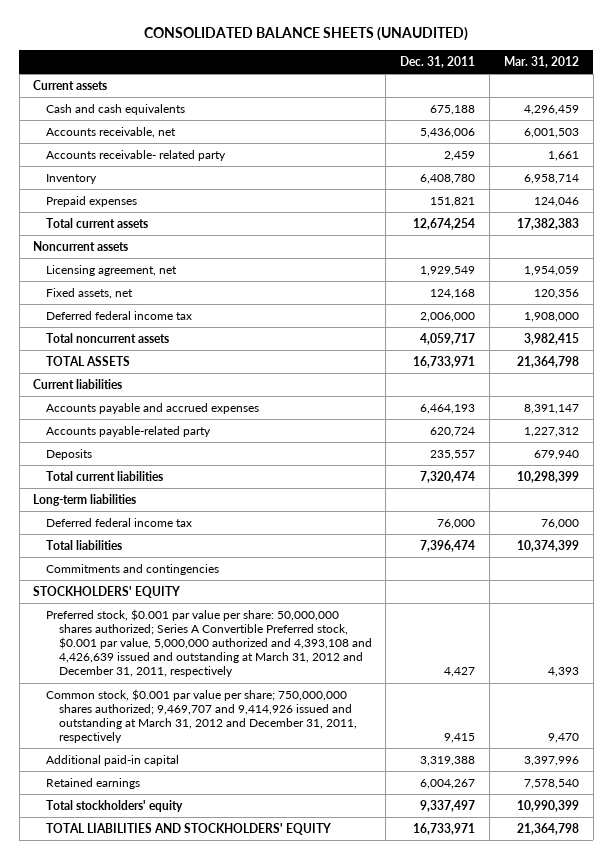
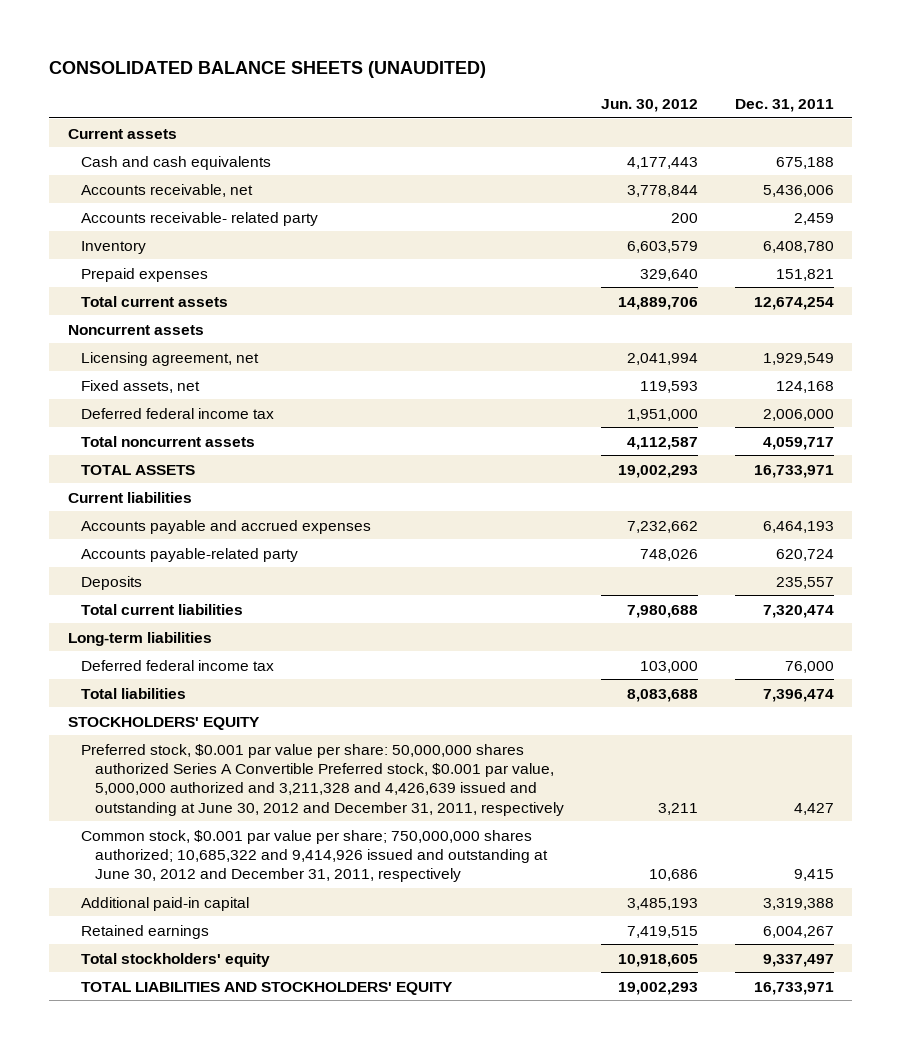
- | Dec. 31, 2011 | Mar. 31, 2012
+ | Jun. 30, 2012 | Dec. 31, 2011
- Commitments and contingencies
- Preferred stock, $0.001 par value per share: 50,000,000 shares authorized; Series A Convertible Preferred stock, $0.001 par value, 5,000,000 authorized and 4,393,108 and 4,426,639 issued and outstanding at March 31, 2012 and December 31, 2011, respectively | 4,427 | 4,393
- Common stock, $0.001 par value per share; 750,000,000 shares authorized; 9,469,707 and 9,414,926 issued and outstanding at March 31, 2012 and December 31, 2011, respectively | 9,415 | 9,470
+ Preferred stock, $0.001 par value per share: 50,000,000 shares authorized Series A Convertible Preferred stock, $0.001 par value, 5,000,000 authorized and 3,211,328 and 4,426,639 issued and outstanding at June 30, 2012 and December 31, 2011, respectively | 3,211 | 4,427
+ Common stock, $0.001 par value per share; 750,000,000 shares authorized; 10,685,322 and 9,414,926 issued and outstanding at June 30, 2012 and December 31, 2011, respectively | 10,686 | 9,415

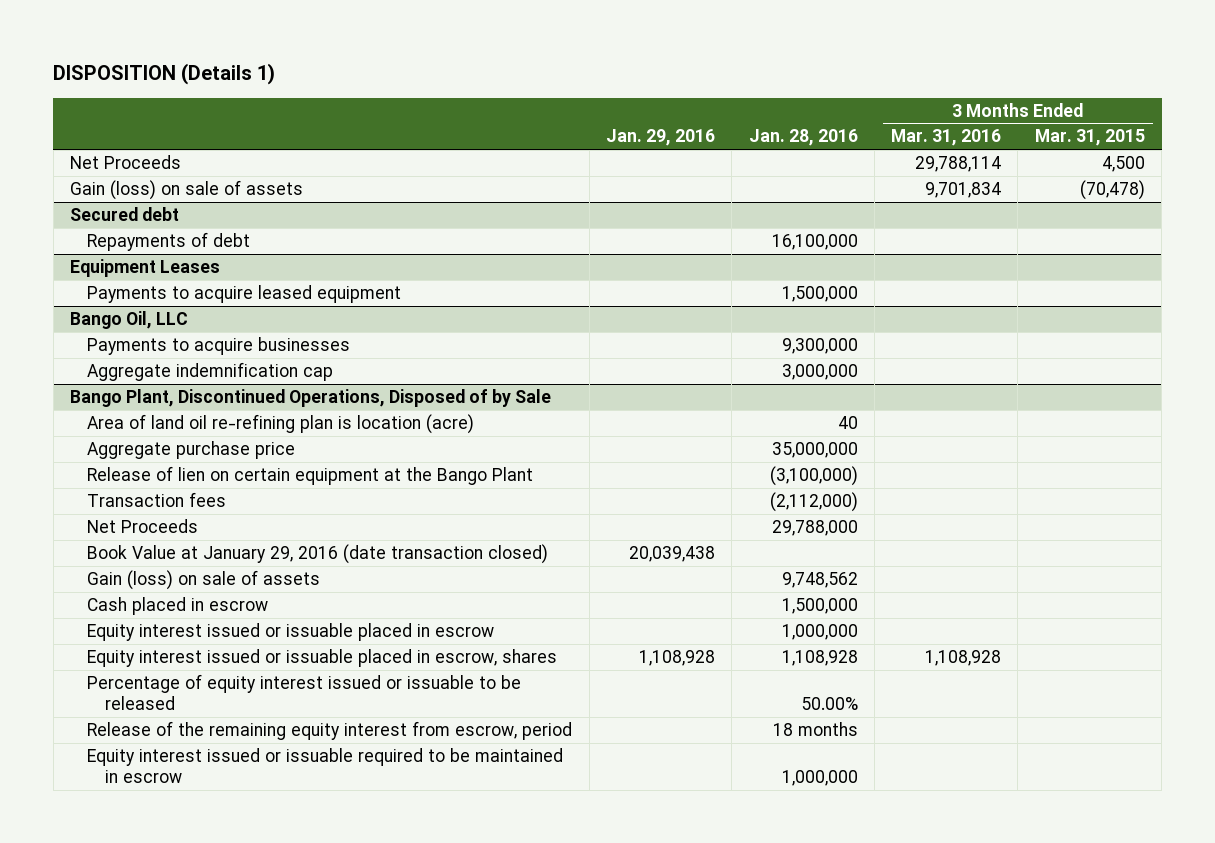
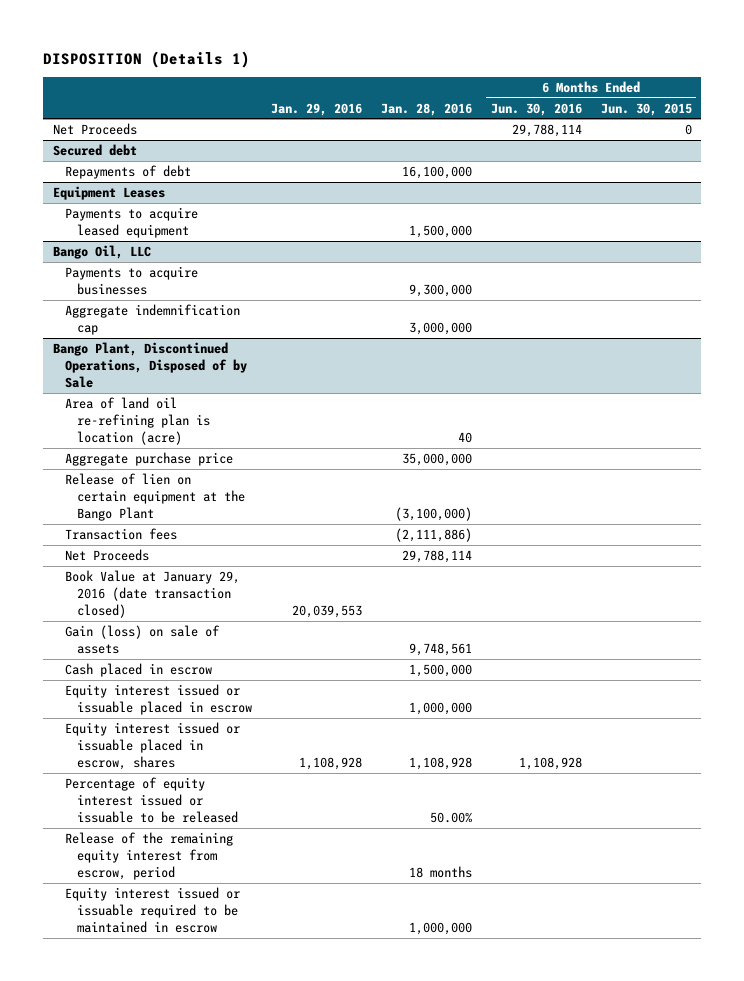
- | Jan. 29, 2016 | Jan. 28, 2016 | 3 Months Ended Mar. 31, 2016 | 3 Months Ended Mar. 31, 2015
+ | Jan. 29, 2016 | Jan. 28, 2016 | 6 Months Ended Jun. 30, 2016 | 6 Months Ended Jun. 30, 2015
- Gain (loss) on sale of assets | | | 9,701,834 | (70,478)
@ Bango Plant, Discontinued Operations, Disposed of by Sale
- Transaction fees | | (2,112,000) | |
- Net Proceeds | | 29,788,000 | |
- Book Value at January 29, 2016 (date transaction closed) | 20,039,438 | | |
- Gain (loss) on sale of assets | | 9,748,562 | |
+ Transaction fees | | (2,111,886) | |
+ Net Proceeds | | 29,788,114 | |
+ Book Value at January 29, 2016 (date transaction closed) | 20,039,553 | | |
+ Gain (loss) on sale of assets | | 9,748,561 | |

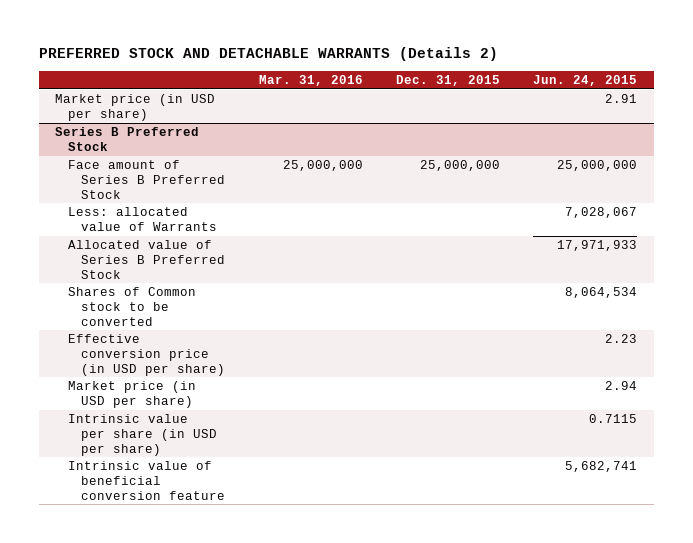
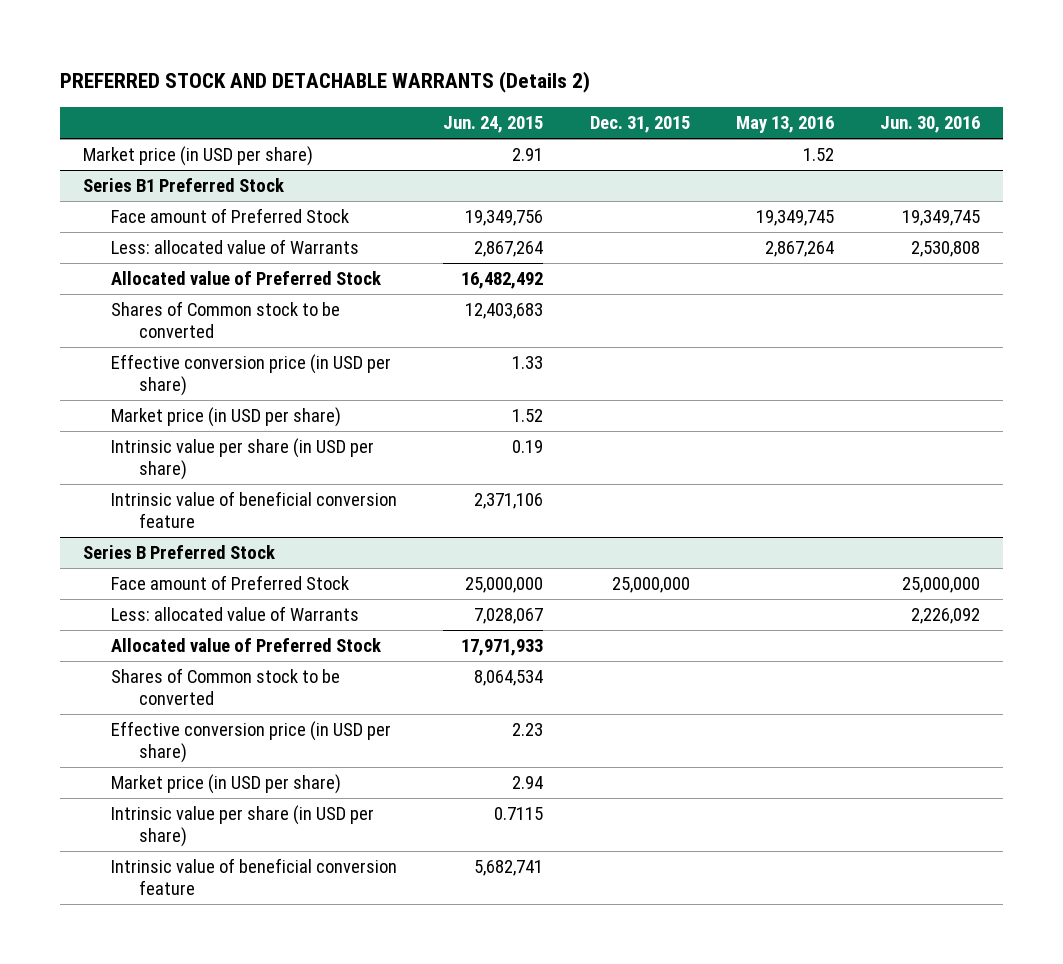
- | Mar. 31, 2016 | Dec. 31, 2015 | Jun. 24, 2015
+ | Jun. 24, 2015 | Dec. 31, 2015 | May 13, 2016 | Jun. 30, 2016
+ Series B1 Preferred Stock
+ Face amount of Preferred Stock | 19,349,756 | | 19,349,745 | 19,349,745
+ Less: allocated value of Warrants | 2,867,264 | | 2,867,264 | 2,530,808
+ Allocated value of Preferred Stock | 16,482,492 | | |
+ Shares of Common stock to be converted | 12,403,683 | | |
+ Effective conversion price (in USD per share) | 1.33 | | |
+ Market price (in USD per share) | 1.52 | | |
+ Intrinsic value per share (in USD per share) | 0.19 | | |
+ Intrinsic value of beneficial conversion feature | 2,371,106 | | |
@ Series B Preferred Stock
- Face amount of Series B Preferred Stock | 25,000,000 | 25,000,000 | 25,000,000
+ Face amount of Preferred Stock | 25,000,000 | 25,000,000 | | 25,000,000
- Allocated value of Series B Preferred Stock | | | 17,971,933
+ Allocated value of Preferred Stock | 17,971,933 | | |

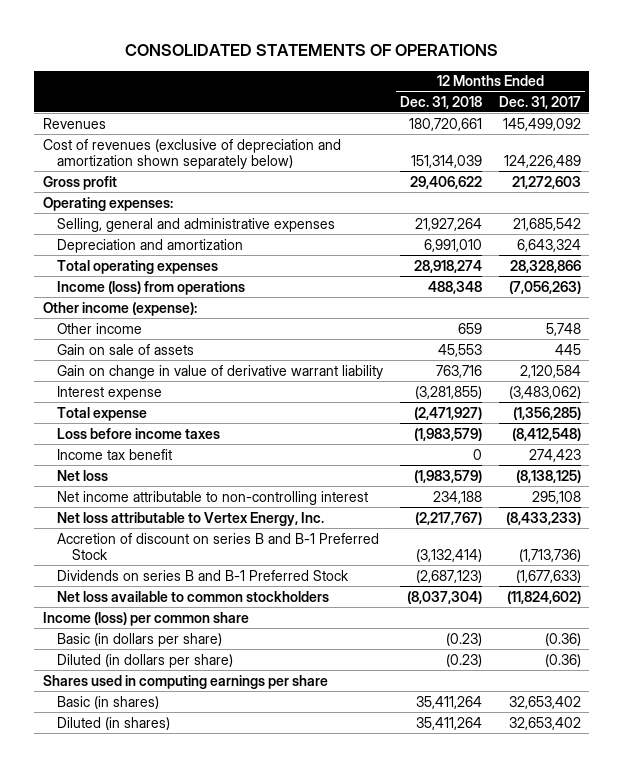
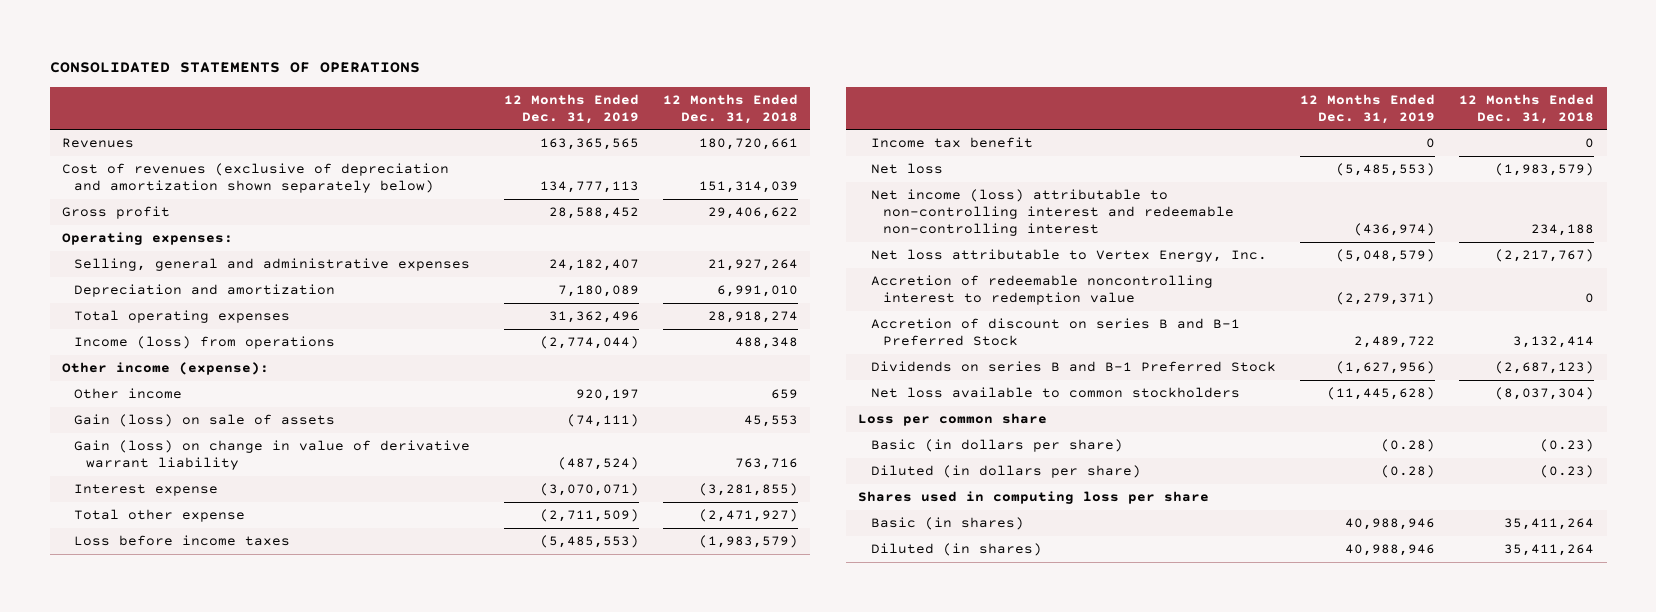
- | 12 Months Ended Dec. 31, 2018 | 12 Months Ended Dec. 31, 2017
+ | 12 Months Ended Dec. 31, 2019 | 12 Months Ended Dec. 31, 2018
- Gain on sale of assets | 45,553 | 445
- Gain on change in value of derivative warrant liability | 763,716 | 2,120,584
+ Gain (loss) on sale of assets | (74,111) | 45,553
+ Gain (loss) on change in value of derivative warrant liability | (487,524) | 763,716
- Total expense | (2,471,927) | (1,356,285)
+ Total other expense | (2,711,509) | (2,471,927)
- Net income attributable to non-controlling interest | 234,188 | 295,108
+ Net income (loss) attributable to non-controlling interest and redeemable non-controlling interest | (436,974) | 234,188
- Accretion of discount on series B and B-1 Preferred Stock | (3,132,414) | (1,713,736)
+ Accretion of redeemable noncontrolling interest to redemption value | (2,279,371) | 0
+ Accretion of discount on series B and B-1 Preferred Stock | 2,489,722 | 3,132,414
- Income (loss) per common share
+ Loss per common share
- Shares used in computing earnings per share
+ Shares used in computing loss per share

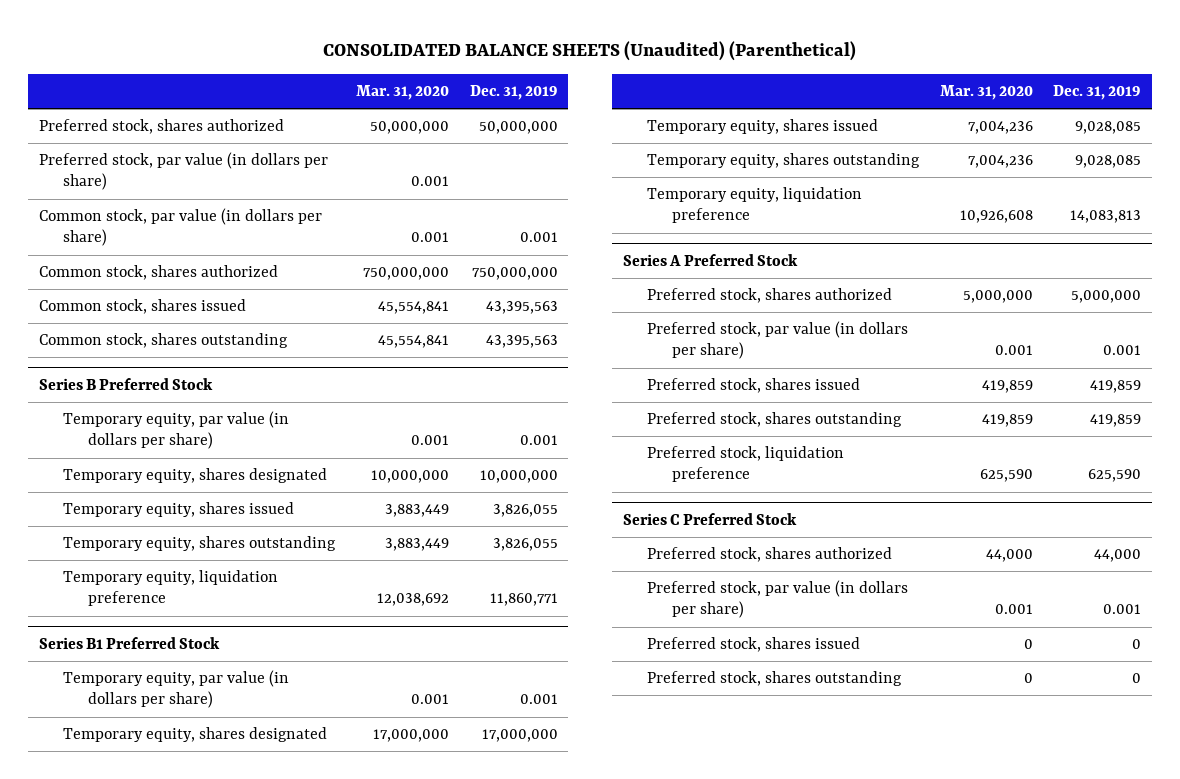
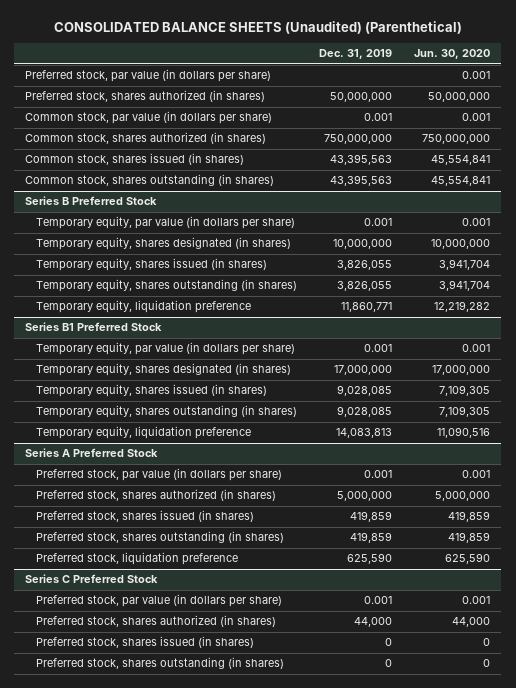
- | Mar. 31, 2020 | Dec. 31, 2019
+ | Dec. 31, 2019 | Jun. 30, 2020
- Preferred stock, shares authorized | 50,000,000 | 50,000,000
+ Preferred stock, shares authorized (in shares) | 50,000,000 | 50,000,000
- Common stock, shares authorized | 750,000,000 | 750,000,000
- Common stock, shares issued | 45,554,841 | 43,395,563
- Common stock, shares outstanding | 45,554,841 | 43,395,563
+ Common stock, shares authorized (in shares) | 750,000,000 | 750,000,000
+ Common stock, shares issued (in shares) | 43,395,563 | 45,554,841
+ Common stock, shares outstanding (in shares) | 43,395,563 | 45,554,841
@ Series B Preferred Stock
- Temporary equity, shares designated | 10,000,000 | 10,000,000
- Temporary equity, shares issued | 3,883,449 | 3,826,055
- Temporary equity, shares outstanding | 3,883,449 | 3,826,055
+ Temporary equity, shares designated (in shares) | 10,000,000 | 10,000,000
+ Temporary equity, shares issued (in shares) | 3,826,055 | 3,941,704
+ Temporary equity, shares outstanding (in shares) | 3,826,055 | 3,941,704
@ Series B1 Preferred Stock
- Temporary equity, shares designated | 17,000,000 | 17,000,000
- Temporary equity, shares issued | 7,004,236 | 9,028,085
- Temporary equity, shares outstanding | 7,004,236 | 9,028,085
+ Temporary equity, shares designated (in shares) | 17,000,000 | 17,000,000
+ Temporary equity, shares issued (in shares) | 9,028,085 | 7,109,305
+ Temporary equity, shares outstanding (in shares) | 9,028,085 | 7,109,305
@ Series A Preferred Stock
- Preferred stock, shares authorized | 5,000,000 | 5,000,000
- Preferred stock, shares issued | 419,859 | 419,859
- Preferred stock, shares outstanding | 419,859 | 419,859
+ Preferred stock, shares authorized (in shares) | 5,000,000 | 5,000,000
+ Preferred stock, shares issued (in shares) | 419,859 | 419,859
+ Preferred stock, shares outstanding (in shares) | 419,859 | 419,859
@ Series C Preferred Stock
- Preferred stock, shares authorized | 44,000 | 44,000
- Preferred stock, shares issued | 0 | 0
- Preferred stock, shares outstanding | 0 | 0
+ Preferred stock, shares authorized (in shares) | 44,000 | 44,000
+ Preferred stock, shares issued (in shares) | 0 | 0
+ Preferred stock, shares outstanding (in shares) | 0 | 0

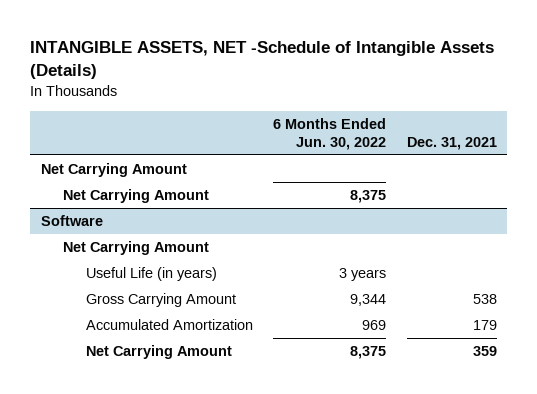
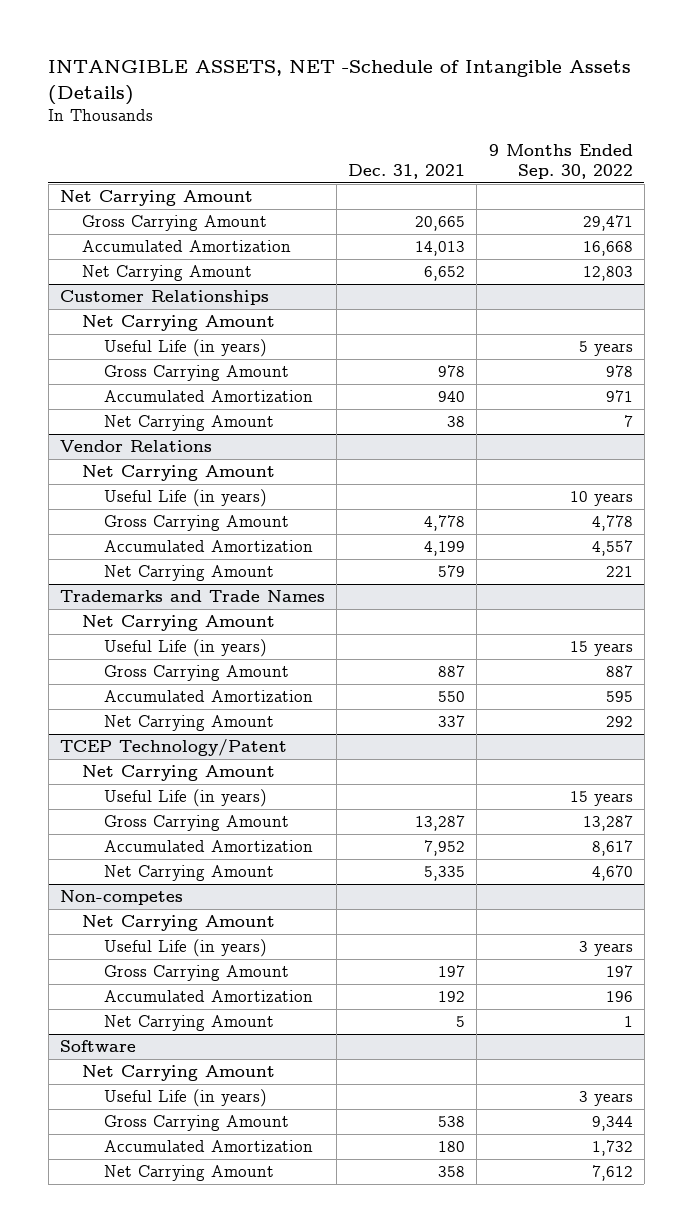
- | 6 Months Ended Jun. 30, 2022 | Dec. 31, 2021
+ | Dec. 31, 2021 | 9 Months Ended Sep. 30, 2022
+ Gross Carrying Amount | 20,665 | 29,471
+ Accumulated Amortization | 14,013 | 16,668
+ Net Carrying Amount | 6,652 | 12,803
+ Customer Relationships
+ Useful Life (in years) | | 5 years
+ Gross Carrying Amount | 978 | 978
+ Accumulated Amortization | 940 | 971
+ Net Carrying Amount | 38 | 7
+ Vendor Relations
+ Net Carrying Amount
+ Useful Life (in years) | | 10 years
+ Gross Carrying Amount | 4,778 | 4,778
+ Accumulated Amortization | 4,199 | 4,557
+ Net Carrying Amount | 579 | 221
+ Trademarks and Trade Names
+ Net Carrying Amount
+ Useful Life (in years) | | 15 years
+ Gross Carrying Amount | 887 | 887
+ Accumulated Amortization | 550 | 595
+ Net Carrying Amount | 337 | 292
+ TCEP Technology/Patent
+ Net Carrying Amount
+ Useful Life (in years) | | 15 years
+ Gross Carrying Amount | 13,287 | 13,287
+ Accumulated Amortization | 7,952 | 8,617
+ Net Carrying Amount | 5,335 | 4,670
+ Non-competes
+ Net Carrying Amount
+ Useful Life (in years) | | 3 years
+ Gross Carrying Amount | 197 | 197
+ Accumulated Amortization | 192 | 196
+ Net Carrying Amount | 5 | 1
@ Software
- Accumulated Amortization | 969 | 179
- Net Carrying Amount | 8,375 | 359
+ Accumulated Amortization | 180 | 1,732
+ Net Carrying Amount | 358 | 7,612

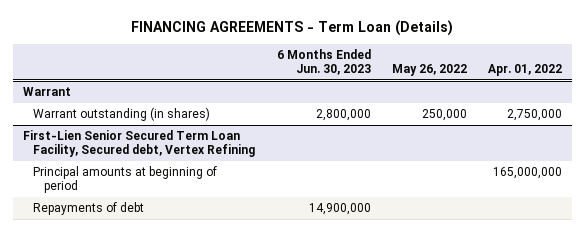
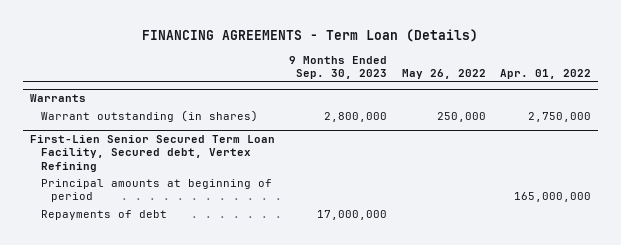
- | 6 Months Ended Jun. 30, 2023 | May 26, 2022 | Apr. 01, 2022
+ | 9 Months Ended Sep. 30, 2023 | May 26, 2022 | Apr. 01, 2022
- Warrant
+ Warrants

